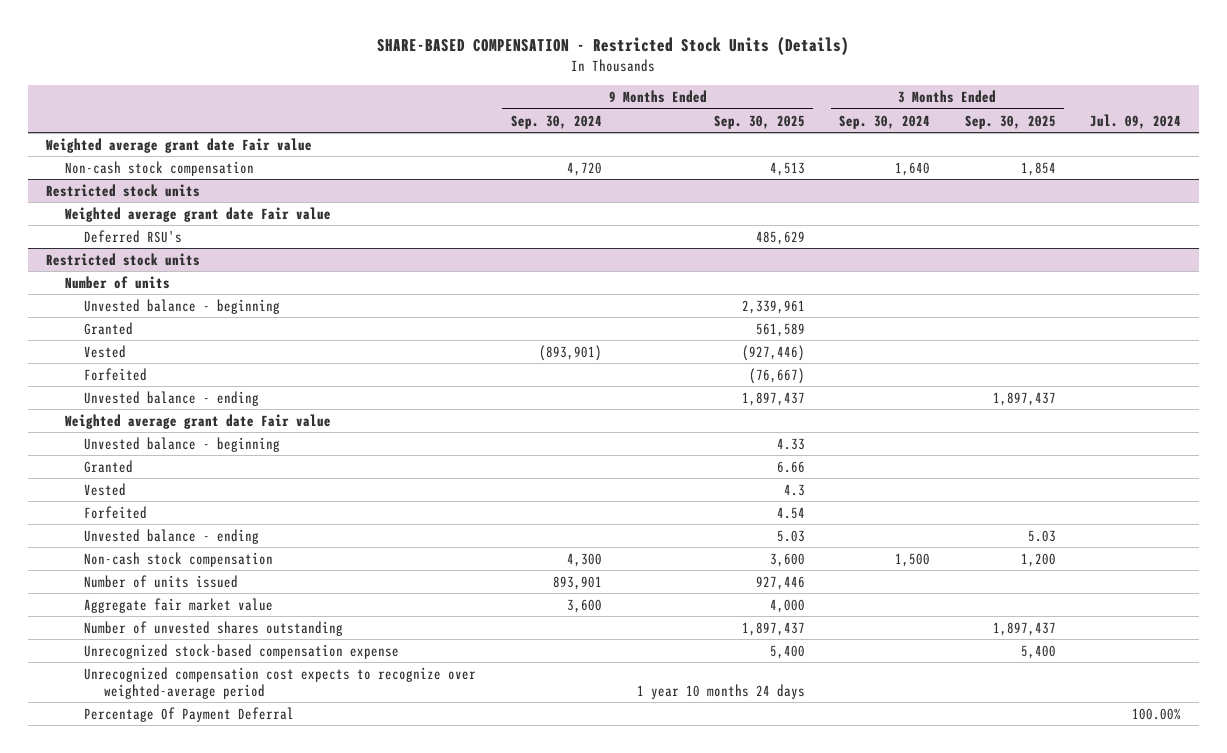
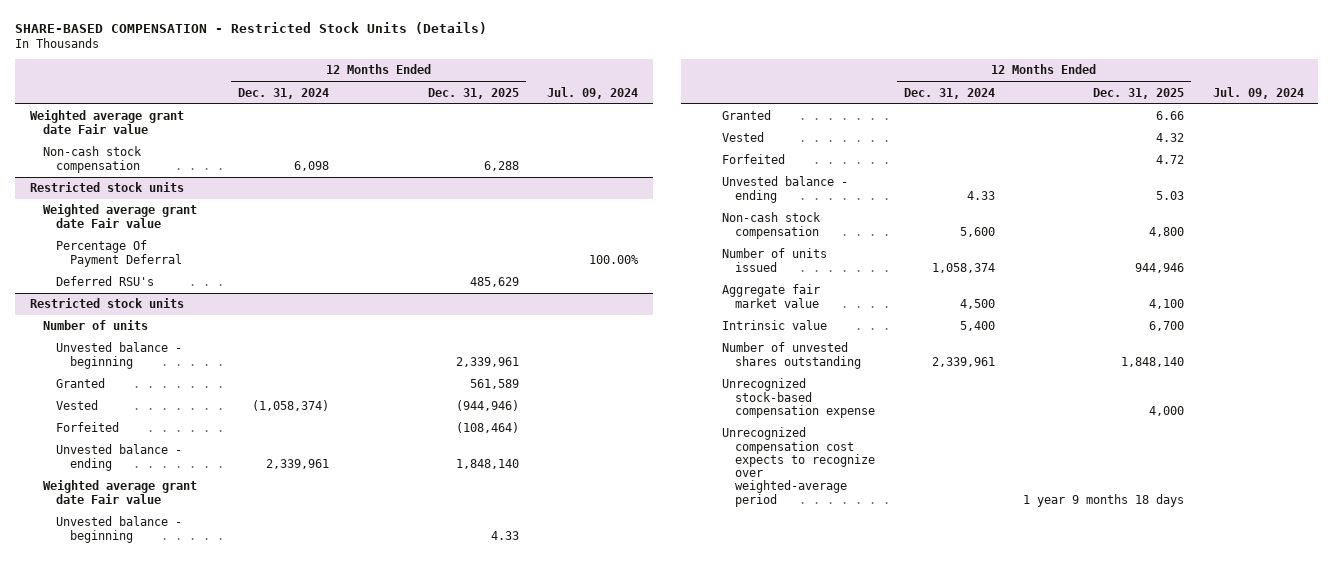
- | 9 Months Ended Sep. 30, 2024 | 9 Months Ended Sep. 30, 2025 | 3 Months Ended Sep. 30, 2024 | 3 Months Ended Sep. 30, 2025 | Jul. 09, 2024
+ | 12 Months Ended Dec. 31, 2024 | 12 Months Ended Dec. 31, 2025 | Jul. 09, 2024
@ Restricted stock units
moved up: Percentage Of Payment Deferral | | | 100.00%
+ Intrinsic value | 5,400 | 6,700 |

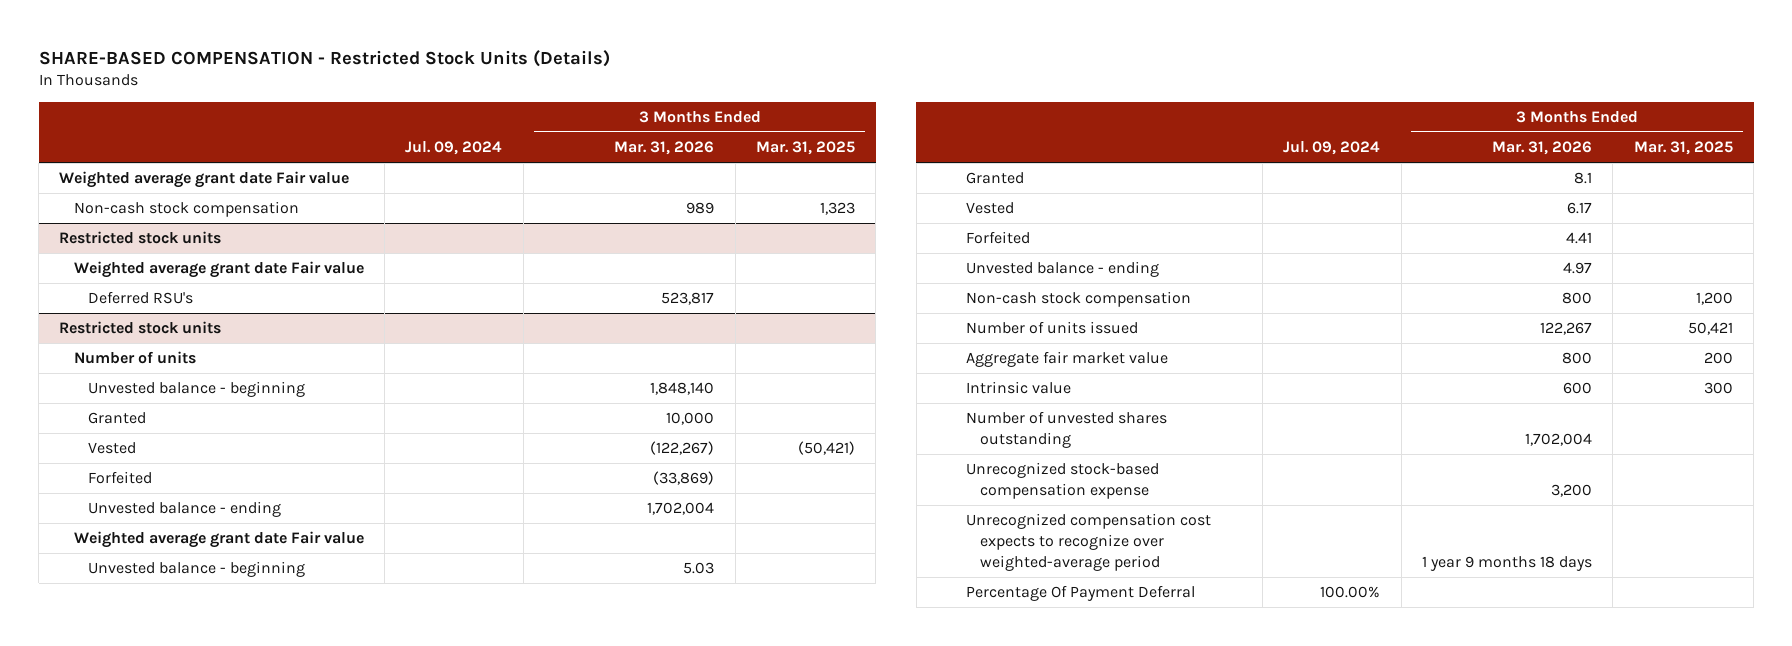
- | 12 Months Ended Dec. 31, 2024 | 12 Months Ended Dec. 31, 2025 | Jul. 09, 2024
+ | Jul. 09, 2024 | 3 Months Ended Mar. 31, 2026 | 3 Months Ended Mar. 31, 2025
@ Restricted stock units
moved down: Percentage Of Payment Deferral | 100.00% | |

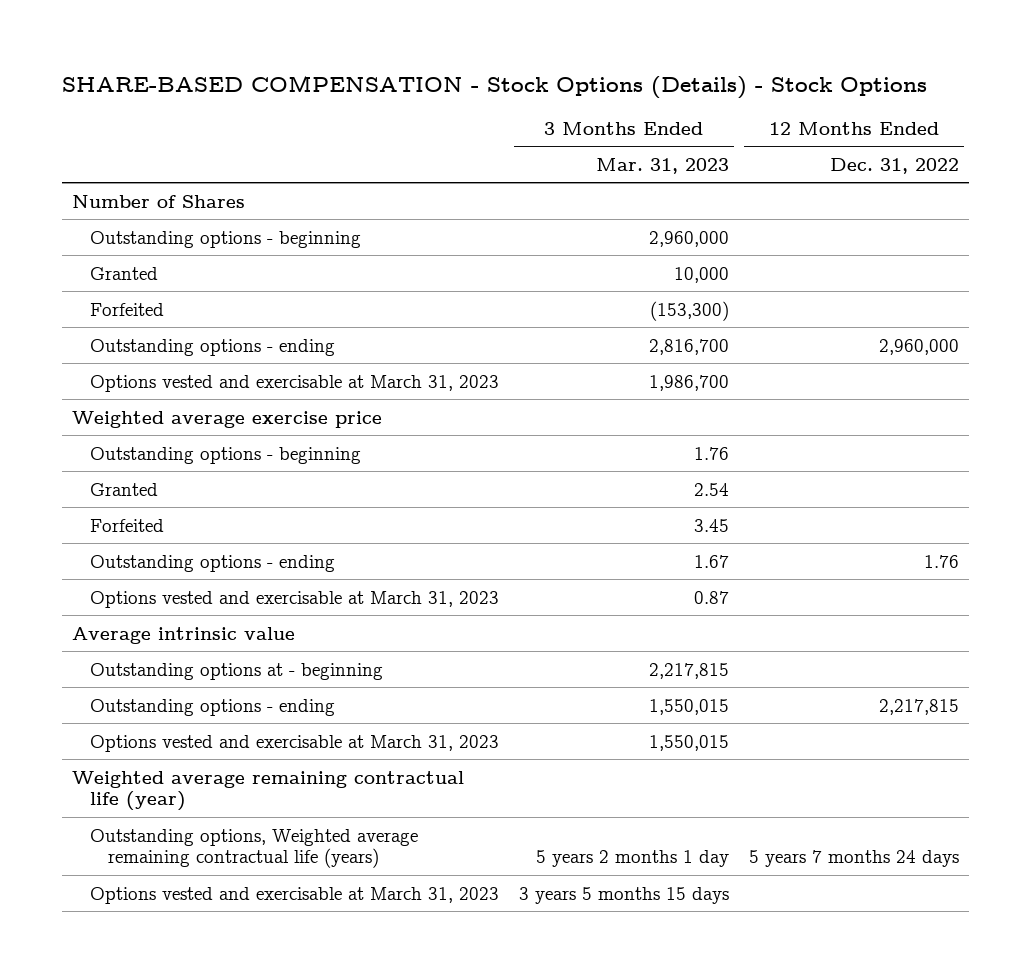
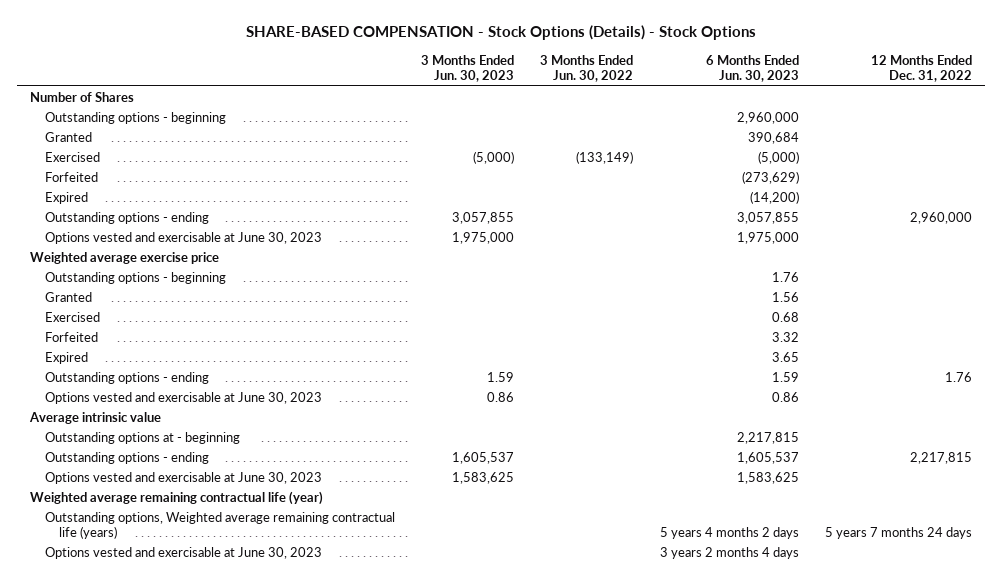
- | 3 Months Ended Mar. 31, 2023 | 12 Months Ended Dec. 31, 2022
+ | 3 Months Ended Jun. 30, 2023 | 3 Months Ended Jun. 30, 2022 | 6 Months Ended Jun. 30, 2023 | 12 Months Ended Dec. 31, 2022
+ Exercised | (5,000) | (133,149) | (5,000) |
+ Expired | | | (14,200) |
- Options vested and exercisable at March 31, 2023 | 1,986,700 |
+ Options vested and exercisable at June 30, 2023 | 1,975,000 | | 1,975,000 |
+ Exercised | | | 0.68 |
+ Expired | | | 3.65 |
- Options vested and exercisable at March 31, 2023 | 0.87 |
+ Options vested and exercisable at June 30, 2023 | 0.86 | | 0.86 |
- Options vested and exercisable at March 31, 2023 | 1,550,015 |
+ Options vested and exercisable at June 30, 2023 | 1,583,625 | | 1,583,625 |
- Options vested and exercisable at March 31, 2023 | 3 years 5 months 15 days |
+ Options vested and exercisable at June 30, 2023 | | | 3 years 2 months 4 days |

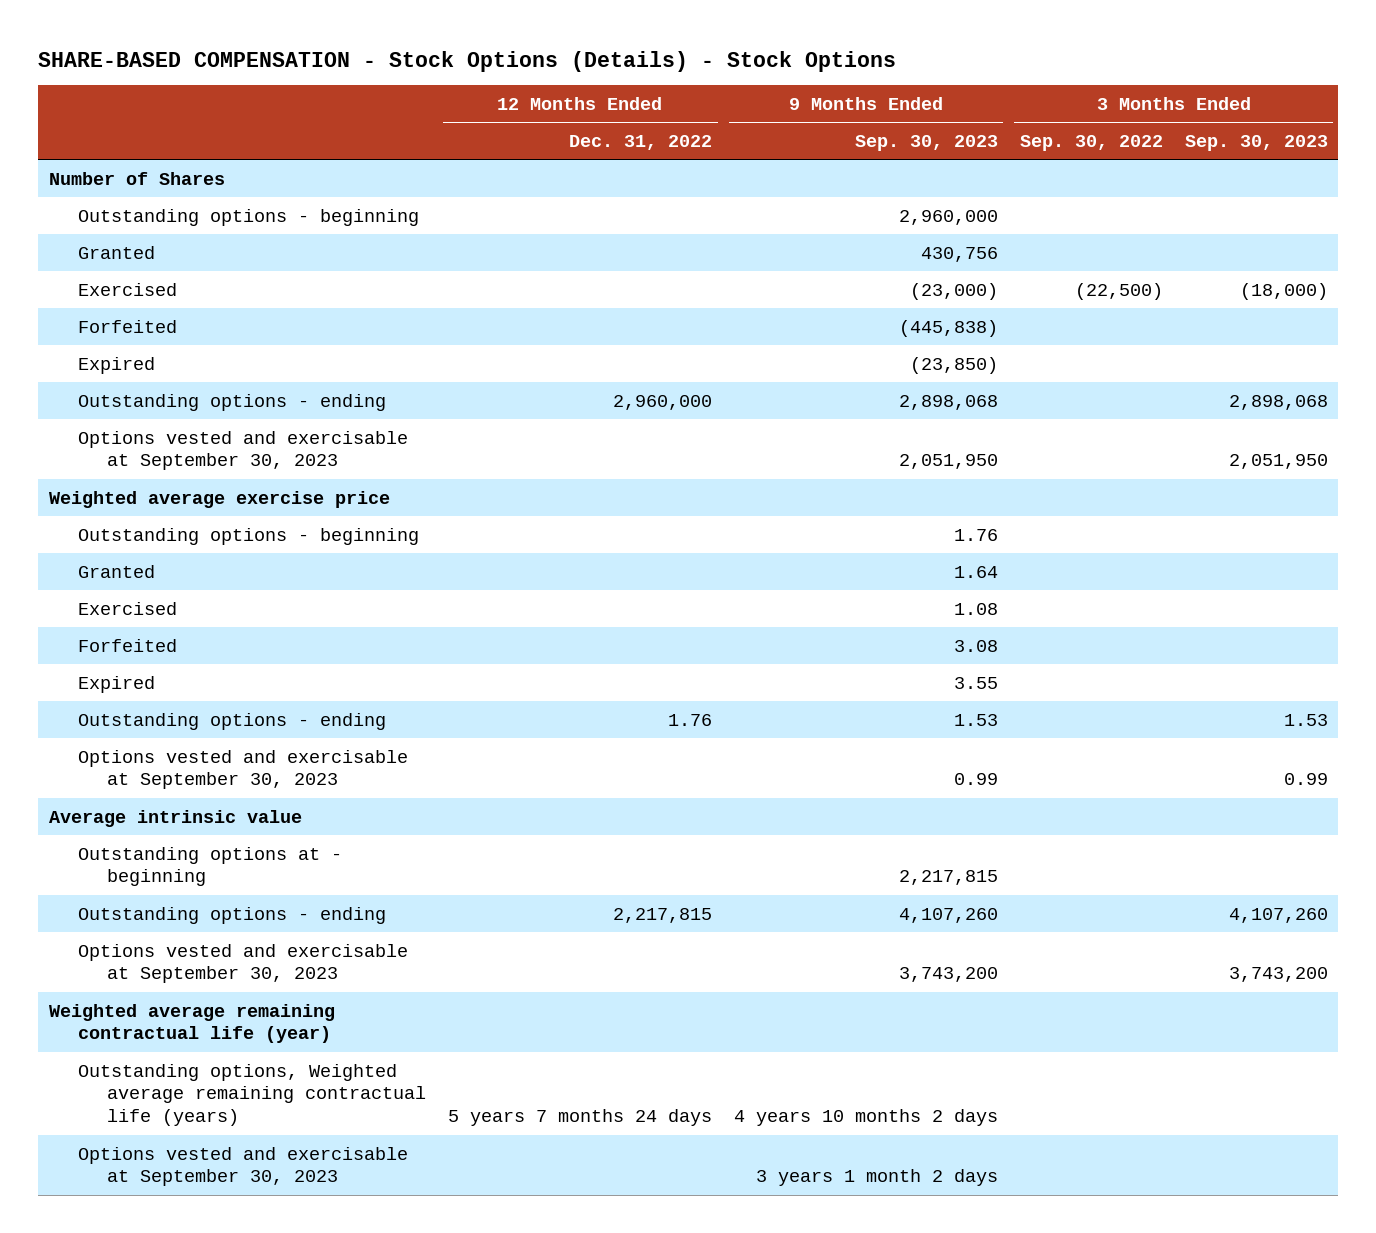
- | 3 Months Ended Jun. 30, 2023 | 3 Months Ended Jun. 30, 2022 | 6 Months Ended Jun. 30, 2023 | 12 Months Ended Dec. 31, 2022
+ | 12 Months Ended Dec. 31, 2022 | 9 Months Ended Sep. 30, 2023 | 3 Months Ended Sep. 30, 2022 | 3 Months Ended Sep. 30, 2023
- Options vested and exercisable at June 30, 2023 | 1,975,000 | | 1,975,000 |
+ Options vested and exercisable at September 30, 2023 | | 2,051,950 | | 2,051,950
- Options vested and exercisable at June 30, 2023 | 0.86 | | 0.86 |
+ Options vested and exercisable at September 30, 2023 | | 0.99 | | 0.99
- Options vested and exercisable at June 30, 2023 | 1,583,625 | | 1,583,625 |
+ Options vested and exercisable at September 30, 2023 | | 3,743,200 | | 3,743,200
- Options vested and exercisable at June 30, 2023 | | | 3 years 2 months 4 days |
+ Options vested and exercisable at September 30, 2023 | | 3 years 1 month 2 days | |

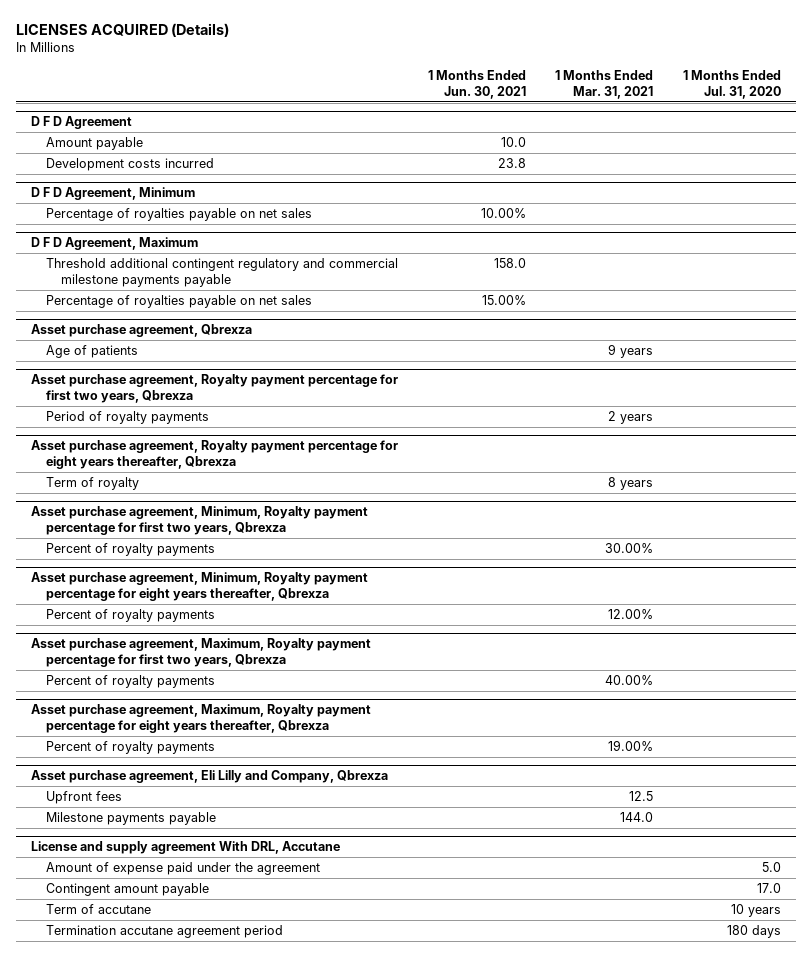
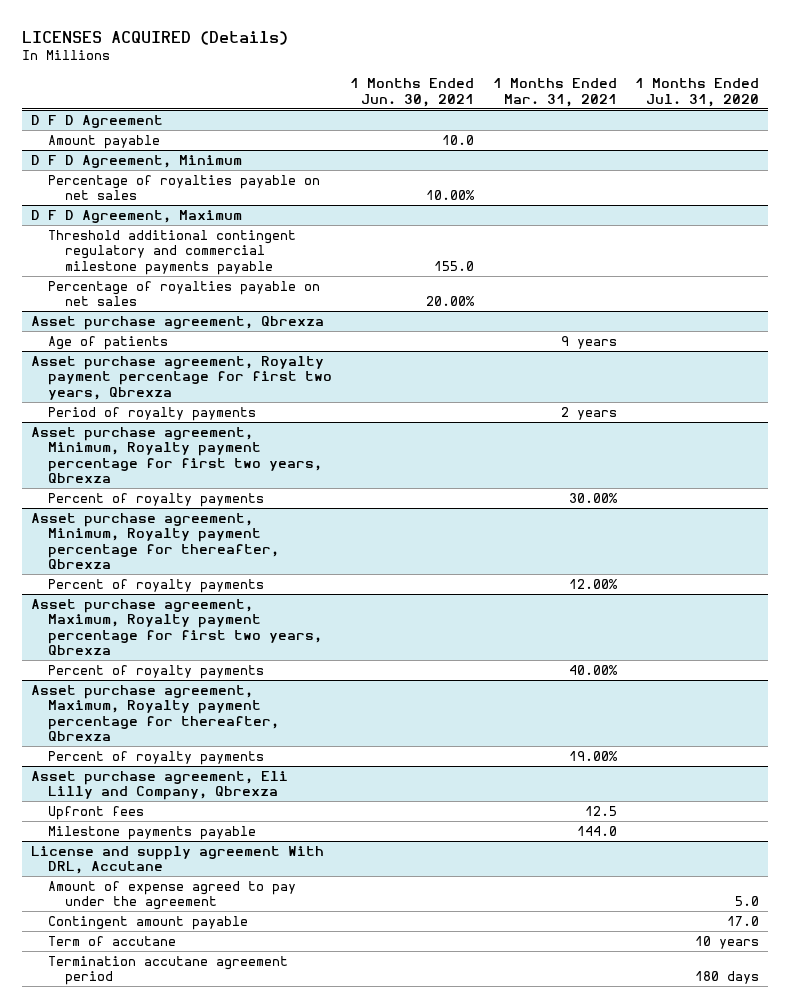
@ D F D Agreement
- Development costs incurred | 23.8 | |
@ D F D Agreement, Maximum
- Threshold additional contingent regulatory and commercial milestone payments payable | 158.0 | |
- Percentage of royalties payable on net sales | 15.00% | |
+ Threshold additional contingent regulatory and commercial milestone payments payable | 155.0 | |
+ Percentage of royalties payable on net sales | 20.00% | |
- Asset purchase agreement, Royalty payment percentage for eight years thereafter, Qbrexza
- Term of royalty | | 8 years |
- Asset purchase agreement, Minimum, Royalty payment percentage for eight years thereafter, Qbrexza
+ Asset purchase agreement, Minimum, Royalty payment percentage for thereafter, Qbrexza
- Asset purchase agreement, Maximum, Royalty payment percentage for eight years thereafter, Qbrexza
+ Asset purchase agreement, Maximum, Royalty payment percentage for thereafter, Qbrexza
@ License and supply agreement With DRL, Accutane
- Amount of expense paid under the agreement | | | 5.0
+ Amount of expense agreed to pay under the agreement | | | 5.0

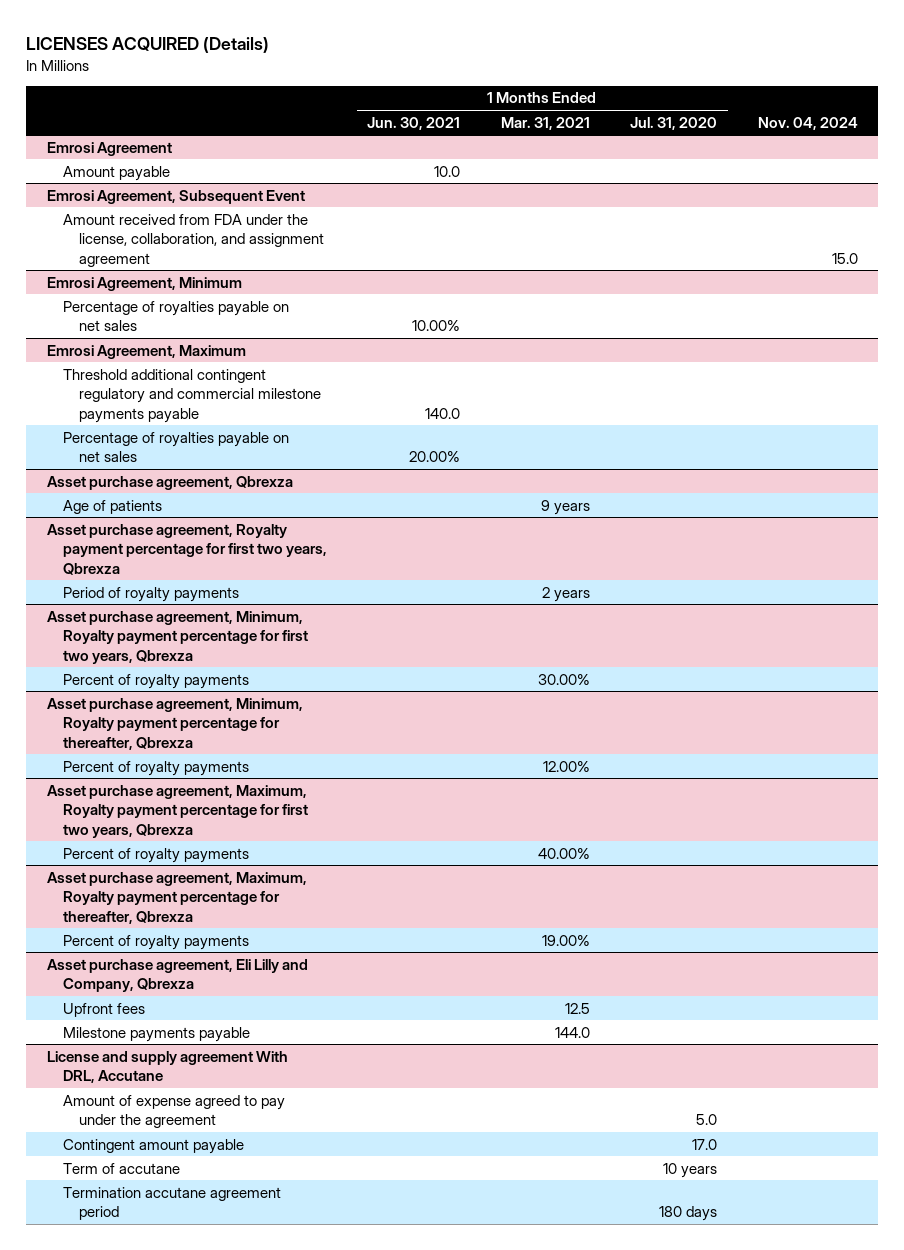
- | 1 Months Ended Jun. 30, 2021 | 1 Months Ended Mar. 31, 2021 | 1 Months Ended Jul. 31, 2020
+ | 1 Months Ended Jun. 30, 2021 | 1 Months Ended Mar. 31, 2021 | 1 Months Ended Jul. 31, 2020 | Nov. 04, 2024
- D F D Agreement
+ Emrosi Agreement
- D F D Agreement, Minimum
+ Emrosi Agreement, Subsequent Event
+ Amount received from FDA under the license, collaboration, and assignment agreement | | | | 15.0
+ Emrosi Agreement, Minimum
- D F D Agreement, Maximum
- Threshold additional contingent regulatory and commercial milestone payments payable | 155.0 | |
+ Emrosi Agreement, Maximum
+ Threshold additional contingent regulatory and commercial milestone payments payable | 140.0 | | |

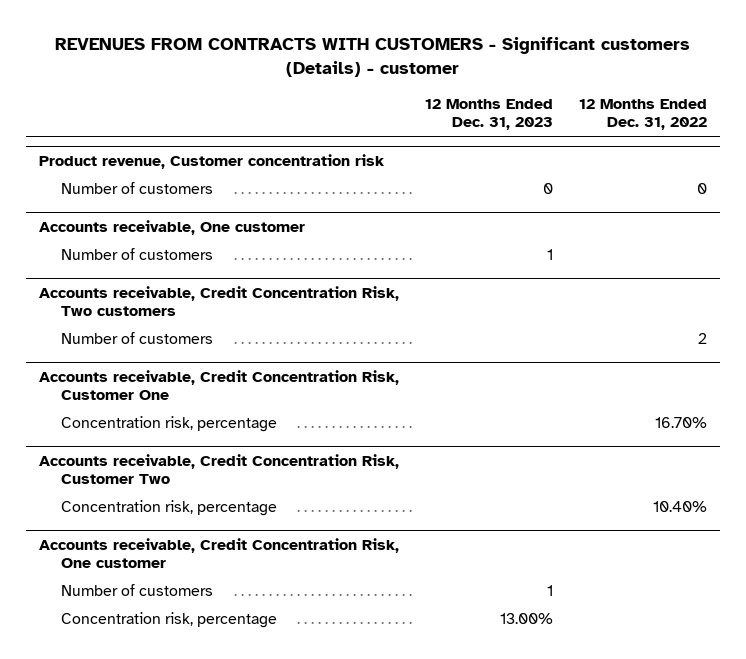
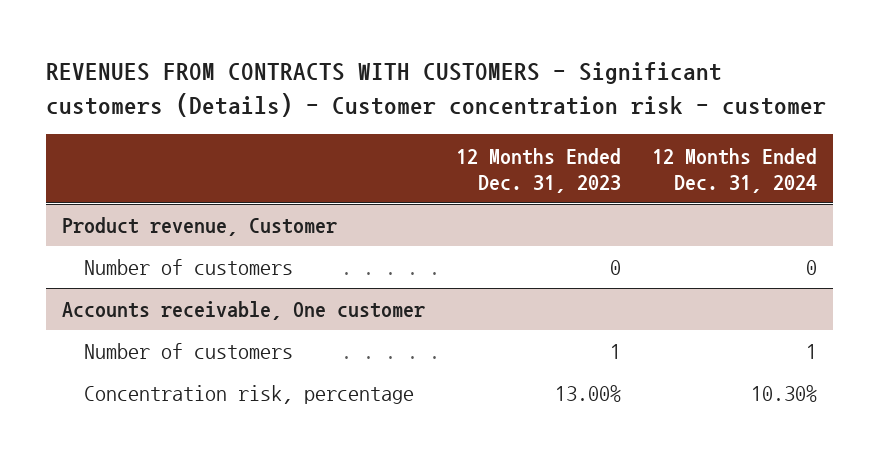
- REVENUES FROM CONTRACTS WITH CUSTOMERS - Significant customers (Details) - customer
+ REVENUES FROM CONTRACTS WITH CUSTOMERS - Significant customers (Details) - Customer concentration risk - customer
- | 12 Months Ended Dec. 31, 2023 | 12 Months Ended Dec. 31, 2022
+ | 12 Months Ended Dec. 31, 2023 | 12 Months Ended Dec. 31, 2024
- Product revenue, Customer concentration risk
+ Product revenue, Customer
- Accounts receivable, Credit Concentration Risk, Two customers
- Number of customers | | 2
- Accounts receivable, Credit Concentration Risk, Customer One
- Concentration risk, percentage | | 16.70%
- Accounts receivable, Credit Concentration Risk, Customer Two
- Concentration risk, percentage | | 10.40%
- Accounts receivable, Credit Concentration Risk, One customer
- Number of customers | 1 |
- Concentration risk, percentage | 13.00% |
@ Accounts receivable, One customer
+ Concentration risk, percentage | 13.00% | 10.30%

